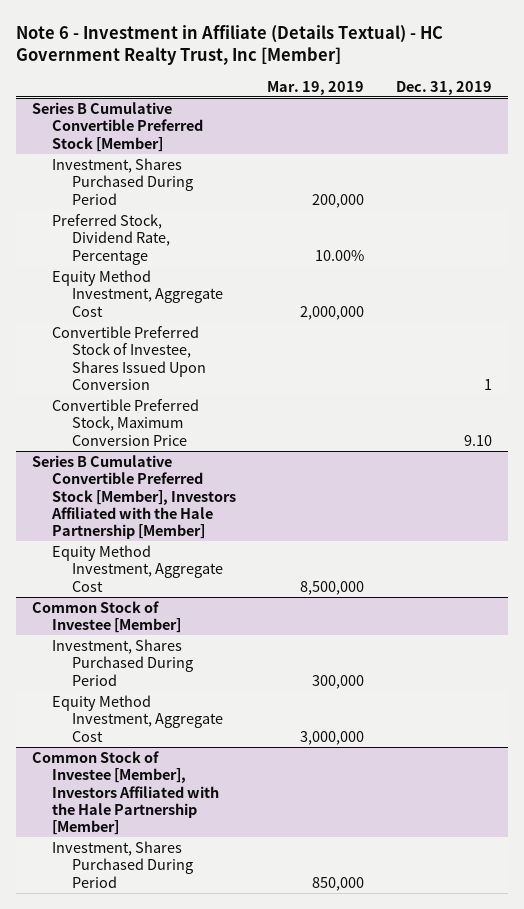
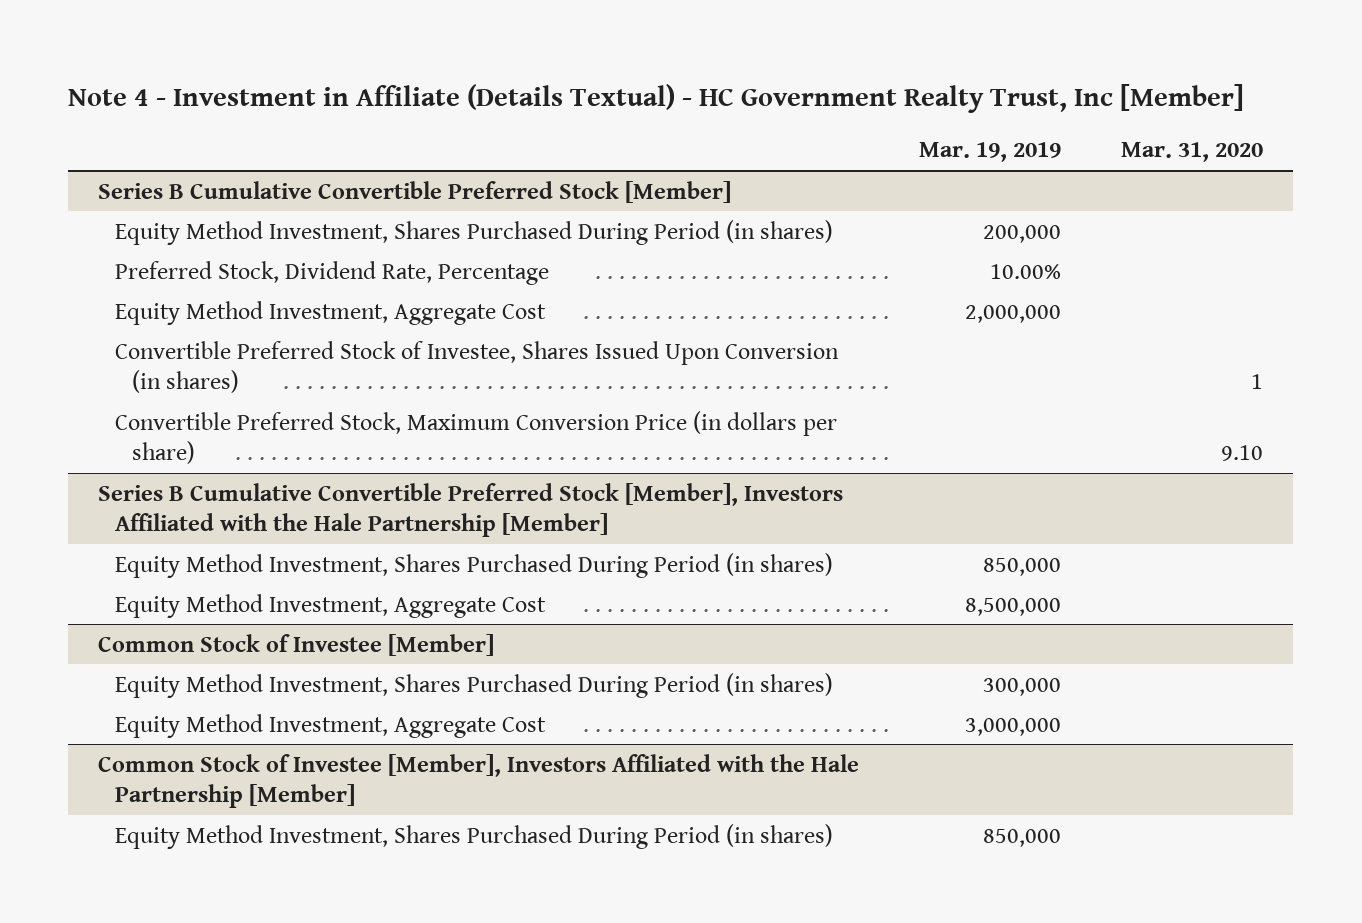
- Note 6 - Investment in Affiliate (Details Textual) - HC Government Realty Trust, Inc [Member]
+ Note 4 - Investment in Affiliate (Details Textual) - HC Government Realty Trust, Inc [Member]
- | Mar. 19, 2019 | Dec. 31, 2019
+ | Mar. 19, 2019 | Mar. 31, 2020
@ Series B Cumulative Convertible Preferred Stock [Member]
- Investment, Shares Purchased During Period | 200,000 |
+ Equity Method Investment, Shares Purchased During Period (in shares) | 200,000 |
- Convertible Preferred Stock of Investee, Shares Issued Upon Conversion | | 1
- Convertible Preferred Stock, Maximum Conversion Price | | 9.10
+ Convertible Preferred Stock of Investee, Shares Issued Upon Conversion (in shares) | | 1
+ Convertible Preferred Stock, Maximum Conversion Price (in dollars per share) | | 9.10
@ Series B Cumulative Convertible Preferred Stock [Member], Investors Affiliated with the Hale Partnership [Member]
+ Equity Method Investment, Shares Purchased During Period (in shares) | 850,000 |
@ Common Stock of Investee [Member]
- Investment, Shares Purchased During Period | 300,000 |
+ Equity Method Investment, Shares Purchased During Period (in shares) | 300,000 |
@ Common Stock of Investee [Member], Investors Affiliated with the Hale Partnership [Member]
- Investment, Shares Purchased During Period | 850,000 |
+ Equity Method Investment, Shares Purchased During Period (in shares) | 850,000 |

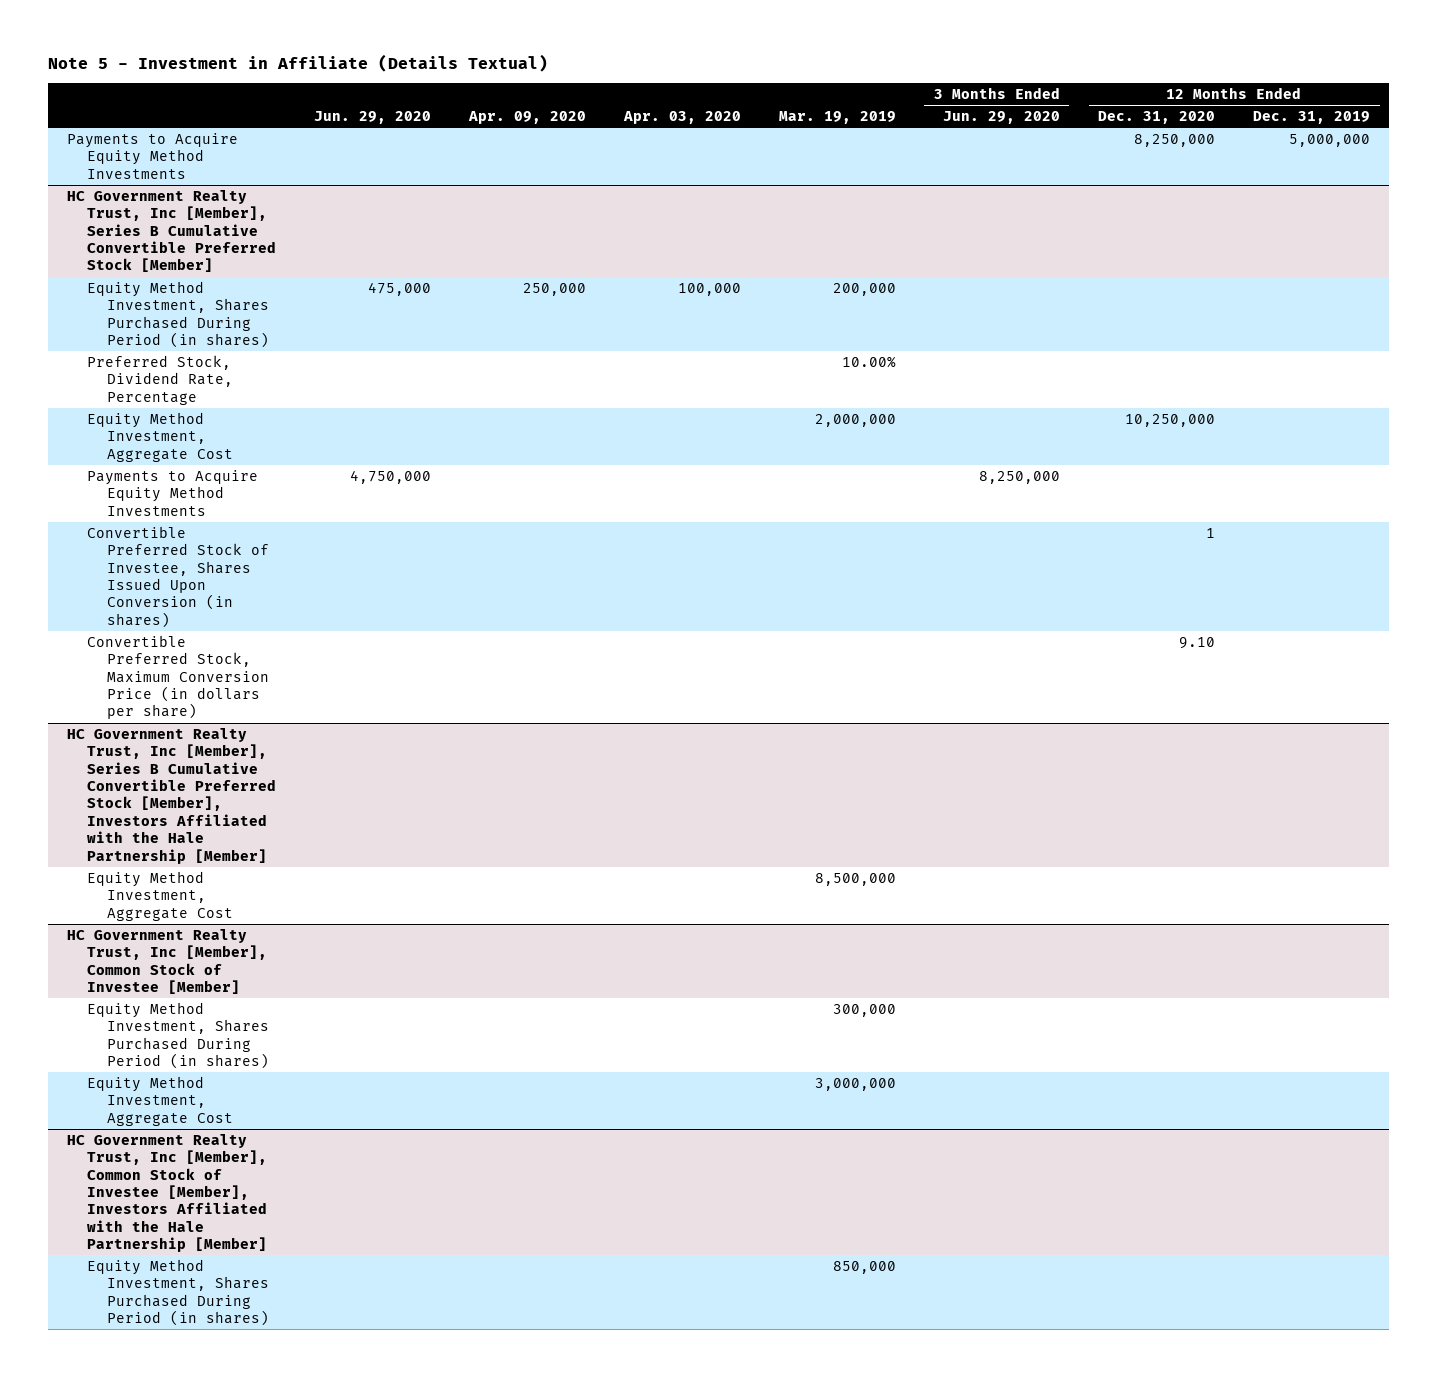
- Note 4 - Investment in Affiliate (Details Textual) - HC Government Realty Trust, Inc [Member]
+ Note 5 - Investment in Affiliate (Details Textual)
- | Mar. 19, 2019 | Mar. 31, 2020
+ | Jun. 29, 2020 | Apr. 09, 2020 | Apr. 03, 2020 | Mar. 19, 2019 | 3 Months Ended Jun. 29, 2020 | 12 Months Ended Dec. 31, 2020 | 12 Months Ended Dec. 31, 2019
- Series B Cumulative Convertible Preferred Stock [Member]
+ Payments to Acquire Equity Method Investments | | | | | | 8,250,000 | 5,000,000
+ HC Government Realty Trust, Inc [Member], Series B Cumulative Convertible Preferred Stock [Member]
+ Payments to Acquire Equity Method Investments | 4,750,000 | | | | 8,250,000 | |
- Series B Cumulative Convertible Preferred Stock [Member], Investors Affiliated with the Hale Partnership [Member]
- Equity Method Investment, Shares Purchased During Period (in shares) | 850,000 |
+ HC Government Realty Trust, Inc [Member], Series B Cumulative Convertible Preferred Stock [Member], Investors Affiliated with the Hale Partnership [Member]
- Common Stock of Investee [Member]
+ HC Government Realty Trust, Inc [Member], Common Stock of Investee [Member]
- Common Stock of Investee [Member], Investors Affiliated with the Hale Partnership [Member]
+ HC Government Realty Trust, Inc [Member], Common Stock of Investee [Member], Investors Affiliated with the Hale Partnership [Member]

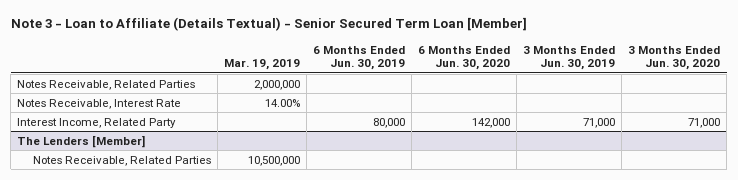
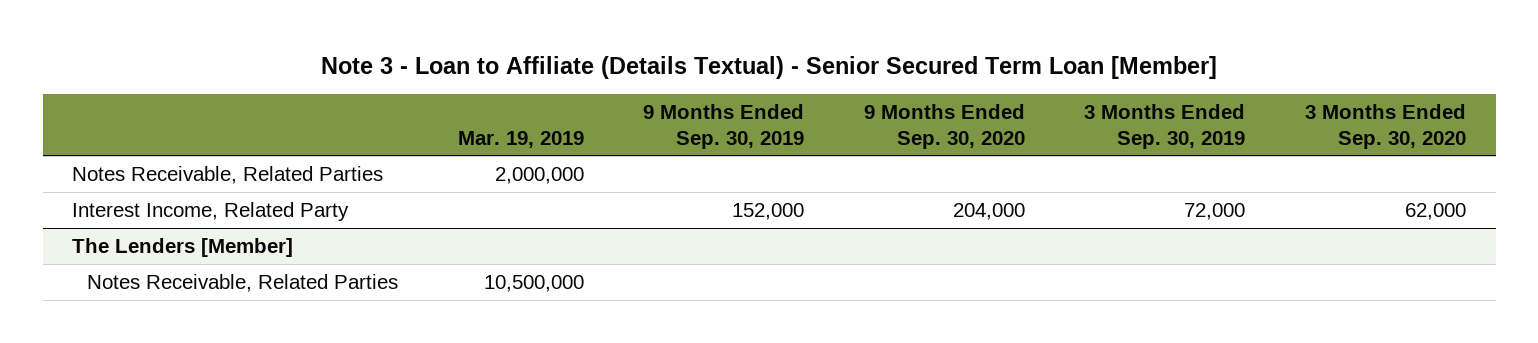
- | Mar. 19, 2019 | 6 Months Ended Jun. 30, 2019 | 6 Months Ended Jun. 30, 2020 | 3 Months Ended Jun. 30, 2019 | 3 Months Ended Jun. 30, 2020
+ | Mar. 19, 2019 | 9 Months Ended Sep. 30, 2019 | 9 Months Ended Sep. 30, 2020 | 3 Months Ended Sep. 30, 2019 | 3 Months Ended Sep. 30, 2020
- Notes Receivable, Interest Rate | 14.00% | | | |

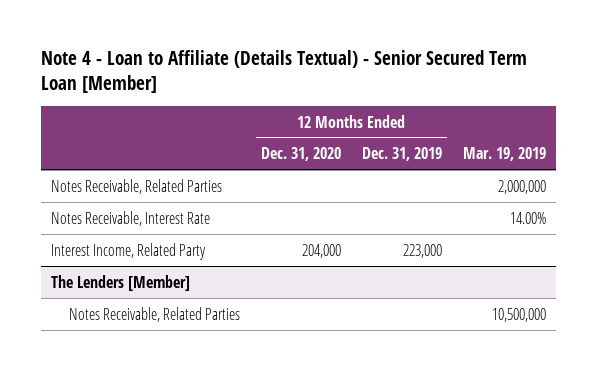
- Note 3 - Loan to Affiliate (Details Textual) - Senior Secured Term Loan [Member]
+ Note 4 - Loan to Affiliate (Details Textual) - Senior Secured Term Loan [Member]
- | Mar. 19, 2019 | 9 Months Ended Sep. 30, 2019 | 9 Months Ended Sep. 30, 2020 | 3 Months Ended Sep. 30, 2019 | 3 Months Ended Sep. 30, 2020
+ | 12 Months Ended Dec. 31, 2020 | 12 Months Ended Dec. 31, 2019 | Mar. 19, 2019
+ Notes Receivable, Interest Rate | | | 14.00%

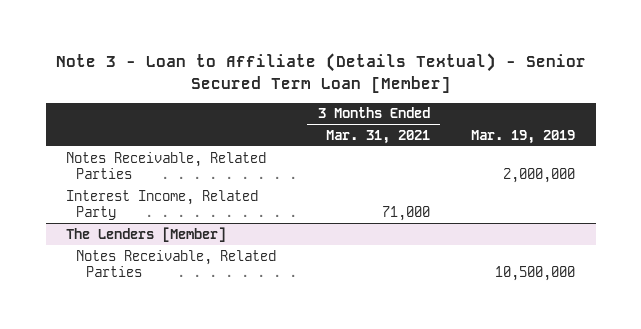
- Note 4 - Loan to Affiliate (Details Textual) - Senior Secured Term Loan [Member]
+ Note 3 - Loan to Affiliate (Details Textual) - Senior Secured Term Loan [Member]
- | 12 Months Ended Dec. 31, 2020 | 12 Months Ended Dec. 31, 2019 | Mar. 19, 2019
+ | 3 Months Ended Mar. 31, 2021 | Mar. 19, 2019
- Notes Receivable, Interest Rate | | | 14.00%

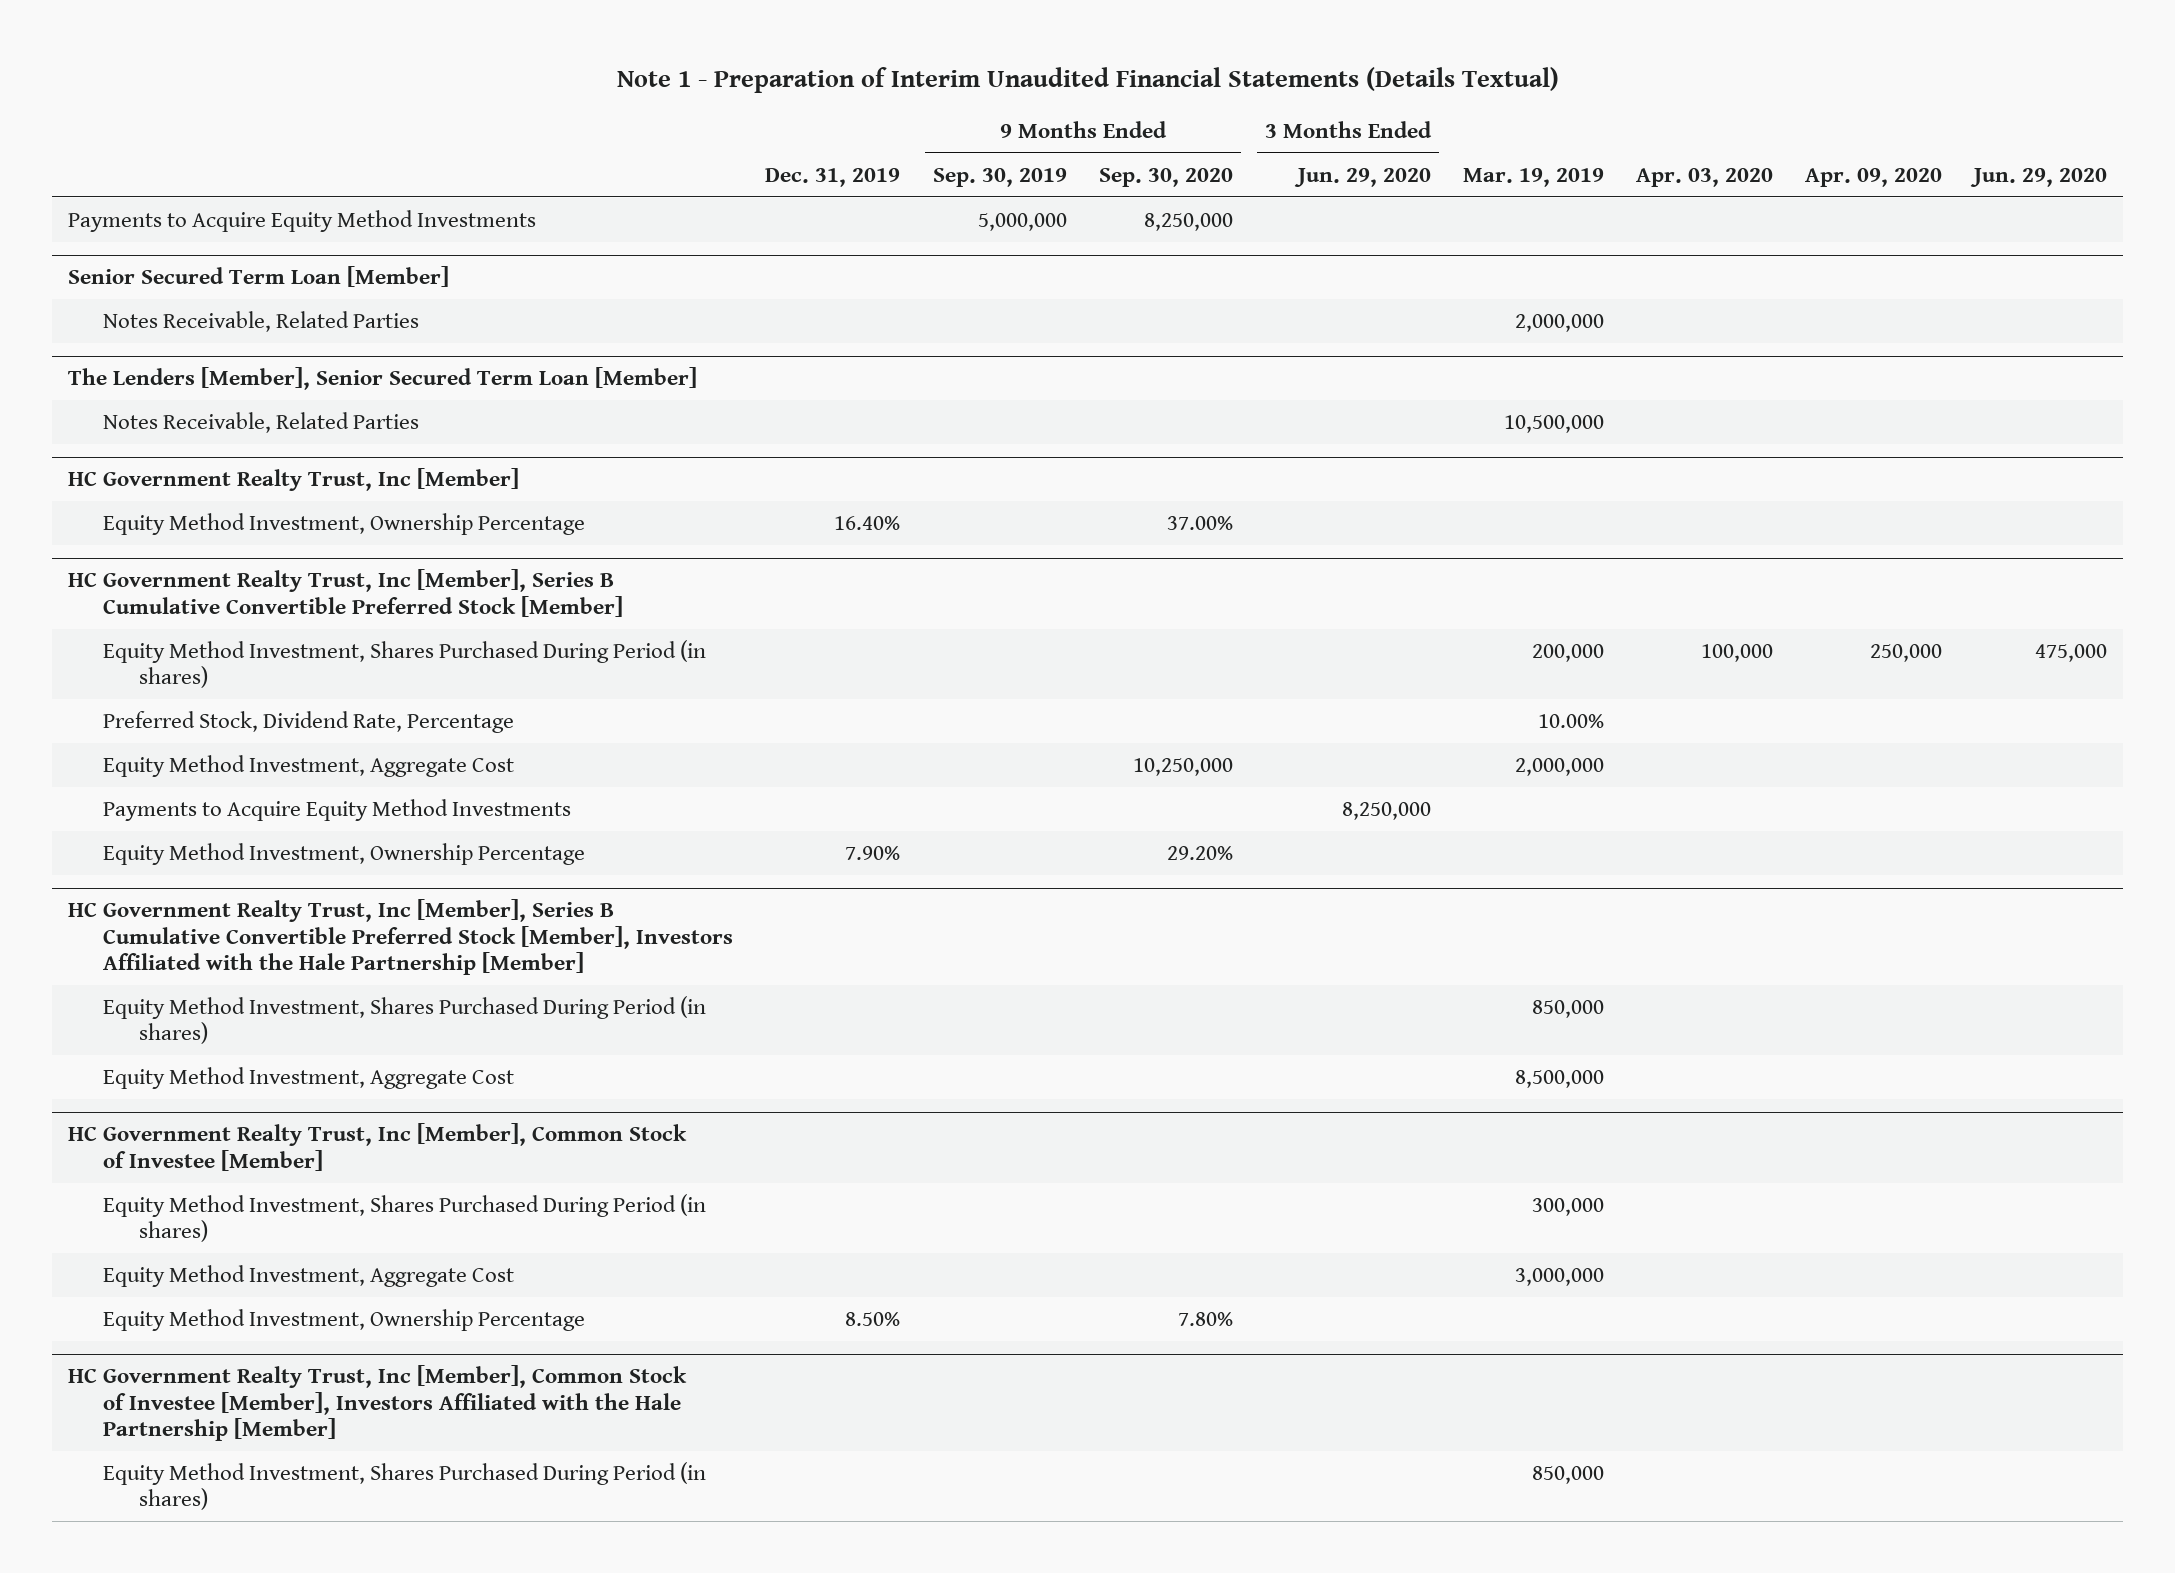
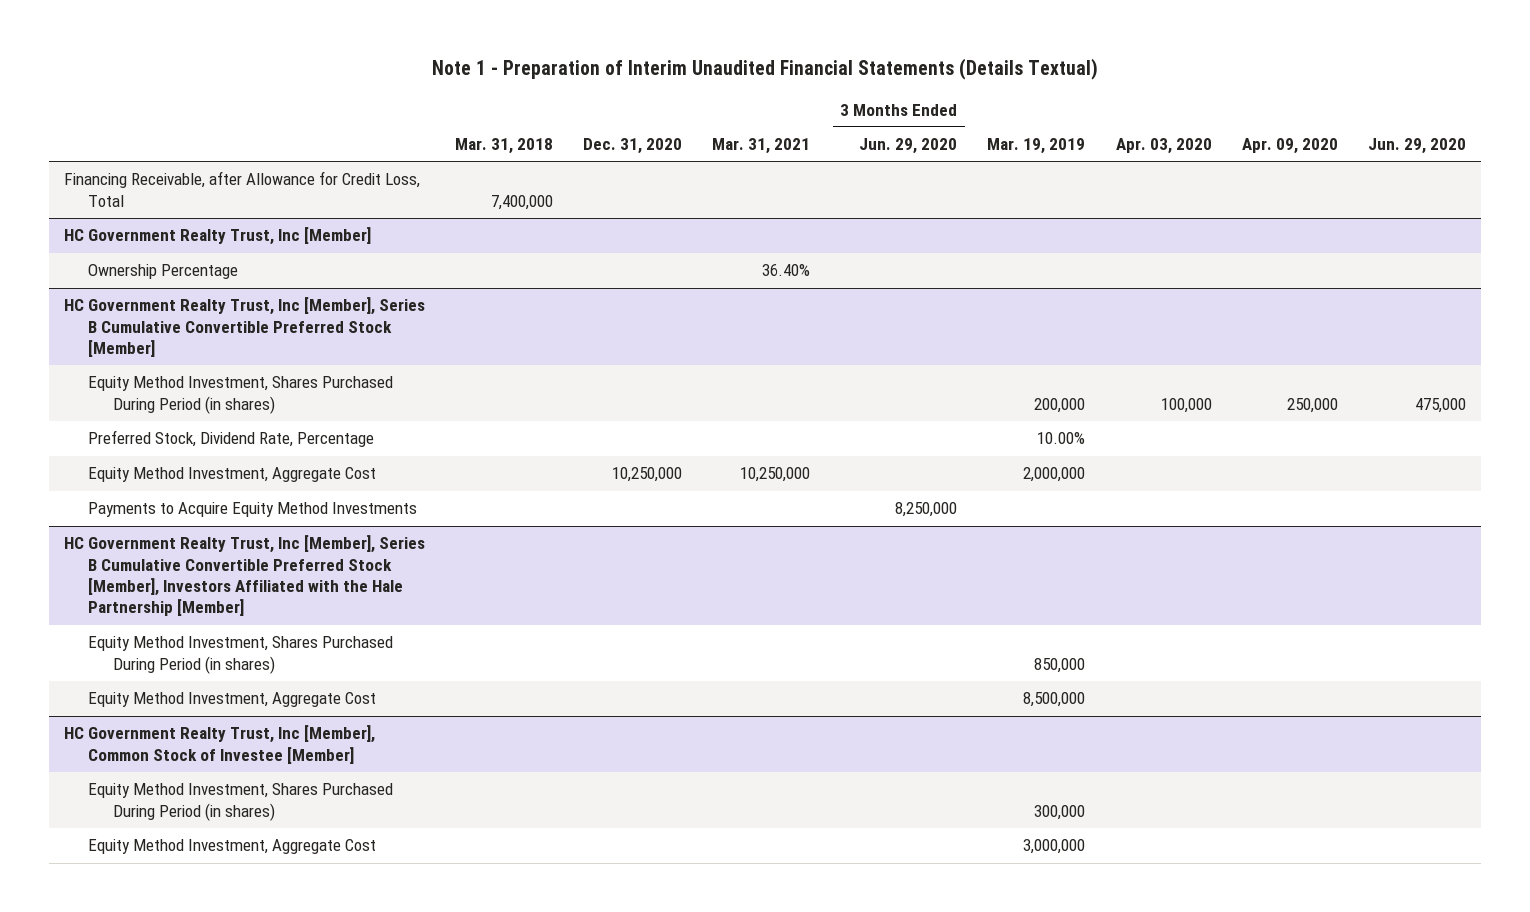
- | Dec. 31, 2019 | 9 Months Ended Sep. 30, 2019 | 9 Months Ended Sep. 30, 2020 | 3 Months Ended Jun. 29, 2020 | Mar. 19, 2019 | Apr. 03, 2020 | Apr. 09, 2020 | Jun. 29, 2020
+ | Mar. 31, 2018 | Dec. 31, 2020 | Mar. 31, 2021 | 3 Months Ended Jun. 29, 2020 | Mar. 19, 2019 | Apr. 03, 2020 | Apr. 09, 2020 | Jun. 29, 2020
- Payments to Acquire Equity Method Investments | | 5,000,000 | 8,250,000 | | | | |
- Senior Secured Term Loan [Member]
- Notes Receivable, Related Parties | | | | | 2,000,000 | | |
- The Lenders [Member], Senior Secured Term Loan [Member]
- Notes Receivable, Related Parties | | | | | 10,500,000 | | |
+ Financing Receivable, after Allowance for Credit Loss, Total | 7,400,000 | | | | | | |
@ HC Government Realty Trust, Inc [Member]
- Equity Method Investment, Ownership Percentage | 16.40% | | 37.00% | | | | |
+ Ownership Percentage | | | 36.40% | | | | |
@ HC Government Realty Trust, Inc [Member], Series B Cumulative Convertible Preferred Stock [Member]
- Equity Method Investment, Ownership Percentage | 7.90% | | 29.20% | | | | |
@ HC Government Realty Trust, Inc [Member], Common Stock of Investee [Member]
- Equity Method Investment, Ownership Percentage | 8.50% | | 7.80% | | | | |
- HC Government Realty Trust, Inc [Member], Common Stock of Investee [Member], Investors Affiliated with the Hale Partnership [Member]
- Equity Method Investment, Shares Purchased During Period (in shares) | | | | | 850,000 | | |

